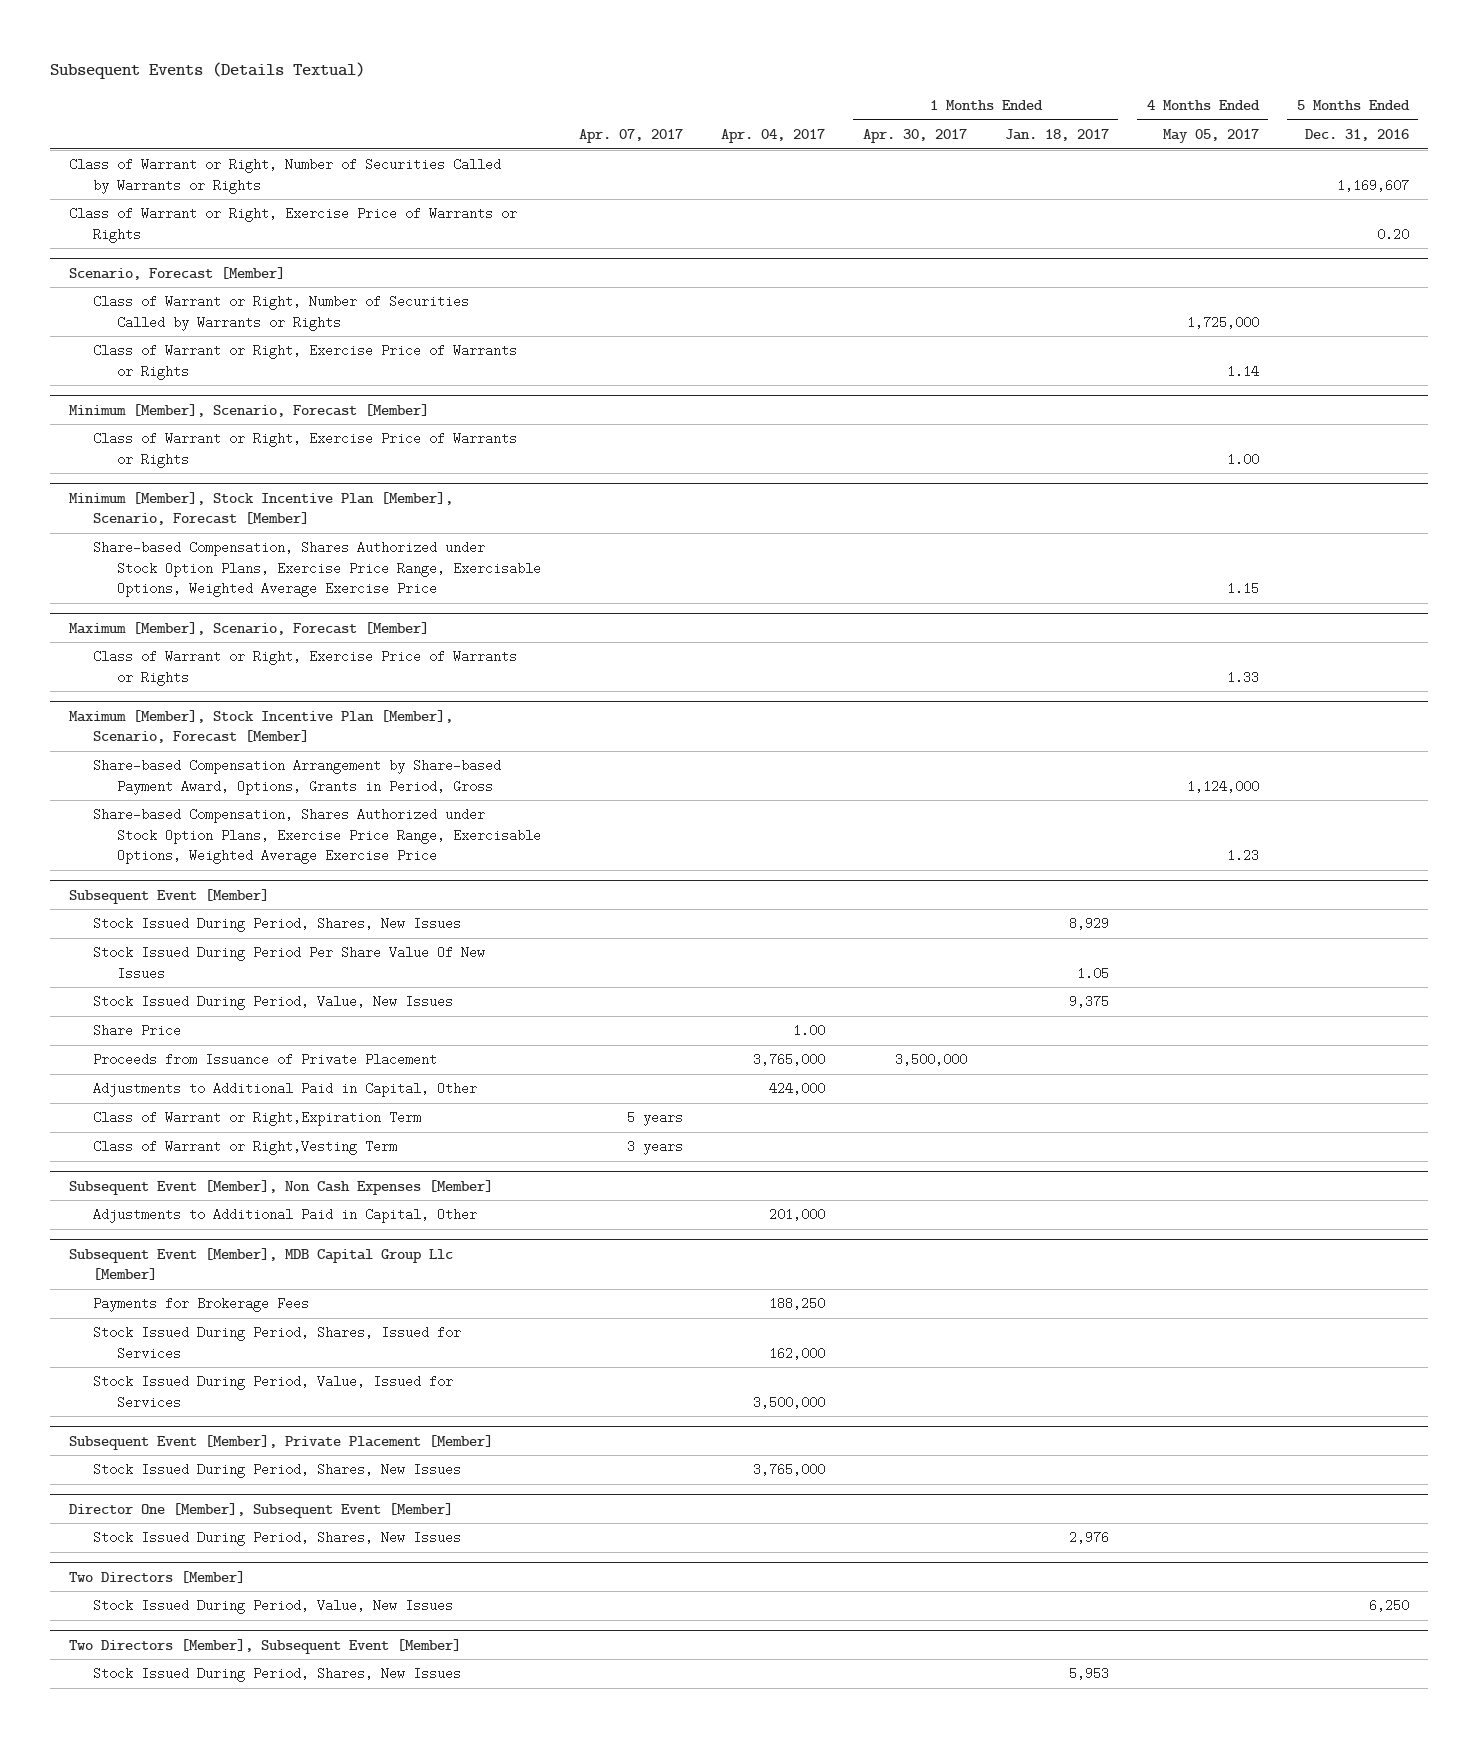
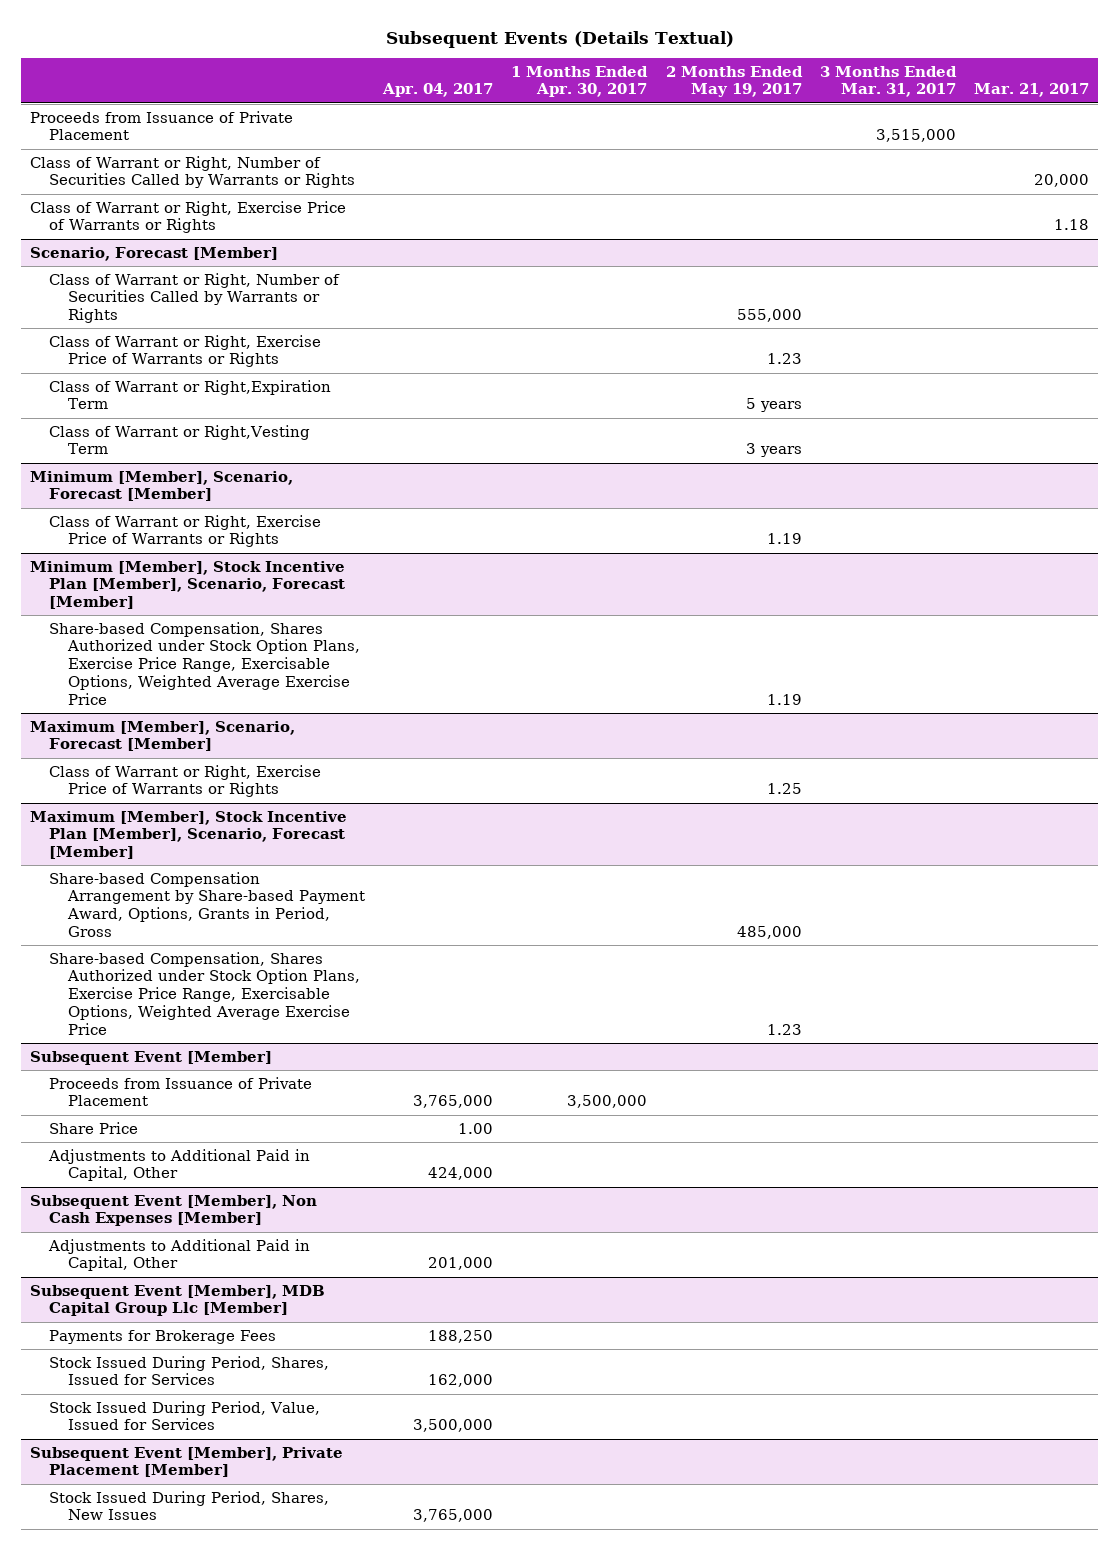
- | Apr. 07, 2017 | Apr. 04, 2017 | 1 Months Ended Apr. 30, 2017 | 1 Months Ended Jan. 18, 2017 | 4 Months Ended May 05, 2017 | 5 Months Ended Dec. 31, 2016
+ | Apr. 04, 2017 | 1 Months Ended Apr. 30, 2017 | 2 Months Ended May 19, 2017 | 3 Months Ended Mar. 31, 2017 | Mar. 21, 2017
+ Proceeds from Issuance of Private Placement | | | | 3,515,000 |
@ Scenario, Forecast [Member]
+ Class of Warrant or Right,Expiration Term | | | 5 years | |
+ Class of Warrant or Right,Vesting Term | | | 3 years | |
@ Subsequent Event [Member]
- Stock Issued During Period, Shares, New Issues | | | | 8,929 | |
- Stock Issued During Period Per Share Value Of New Issues | | | | 1.05 | |
- Stock Issued During Period, Value, New Issues | | | | 9,375 | |
moved down: Share Price | 1.00 | | | |
- Class of Warrant or Right,Expiration Term | 5 years | | | | |
- Class of Warrant or Right,Vesting Term | 3 years | | | | |
- Director One [Member], Subsequent Event [Member]
- Stock Issued During Period, Shares, New Issues | | | | 2,976 | |
- Two Directors [Member]
- Stock Issued During Period, Value, New Issues | | | | | | 6,250
- Two Directors [Member], Subsequent Event [Member]
- Stock Issued During Period, Shares, New Issues | | | | 5,953 | |

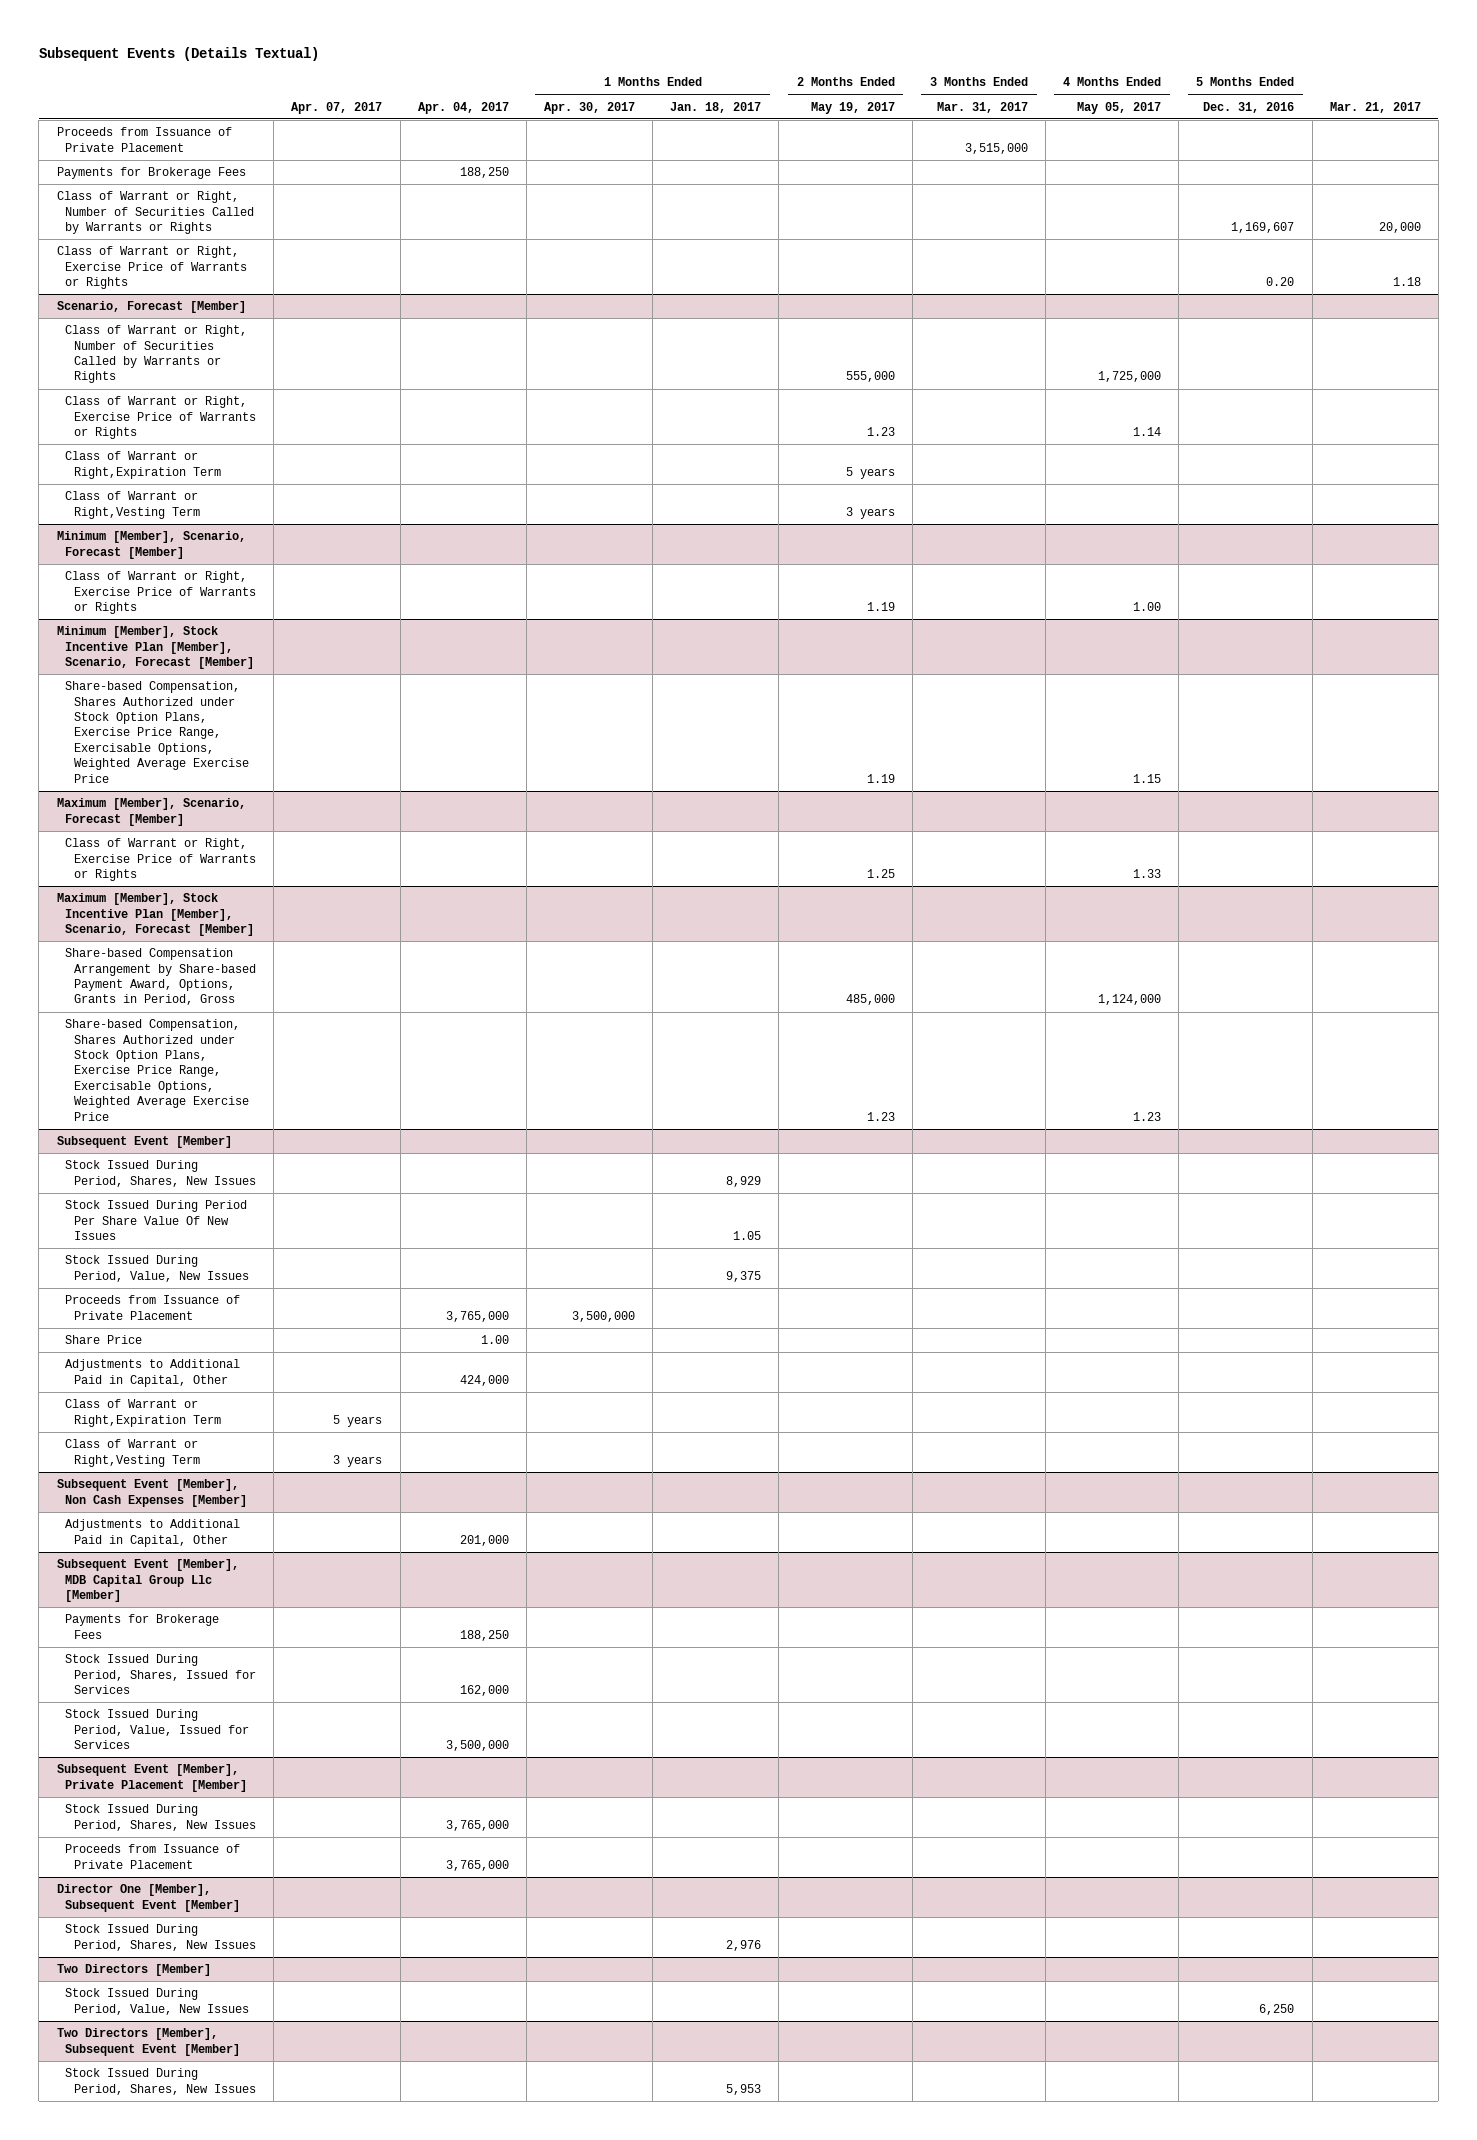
- | Apr. 04, 2017 | 1 Months Ended Apr. 30, 2017 | 2 Months Ended May 19, 2017 | 3 Months Ended Mar. 31, 2017 | Mar. 21, 2017
+ | Apr. 07, 2017 | Apr. 04, 2017 | 1 Months Ended Apr. 30, 2017 | 1 Months Ended Jan. 18, 2017 | 2 Months Ended May 19, 2017 | 3 Months Ended Mar. 31, 2017 | 4 Months Ended May 05, 2017 | 5 Months Ended Dec. 31, 2016 | Mar. 21, 2017
+ Payments for Brokerage Fees | | 188,250 | | | | | | |
@ Subsequent Event [Member]
+ Stock Issued During Period, Shares, New Issues | | | | 8,929 | | | | |
+ Stock Issued During Period Per Share Value Of New Issues | | | | 1.05 | | | | |
+ Stock Issued During Period, Value, New Issues | | | | 9,375 | | | | |
+ Class of Warrant or Right,Expiration Term | 5 years | | | | | | | |
+ Class of Warrant or Right,Vesting Term | 3 years | | | | | | | |
@ Subsequent Event [Member], Private Placement [Member]
+ Proceeds from Issuance of Private Placement | | 3,765,000 | | | | | | |
+ Director One [Member], Subsequent Event [Member]
+ Stock Issued During Period, Shares, New Issues | | | | 2,976 | | | | |
+ Two Directors [Member]
+ Stock Issued During Period, Value, New Issues | | | | | | | | 6,250 |
+ Two Directors [Member], Subsequent Event [Member]
+ Stock Issued During Period, Shares, New Issues | | | | 5,953 | | | | |

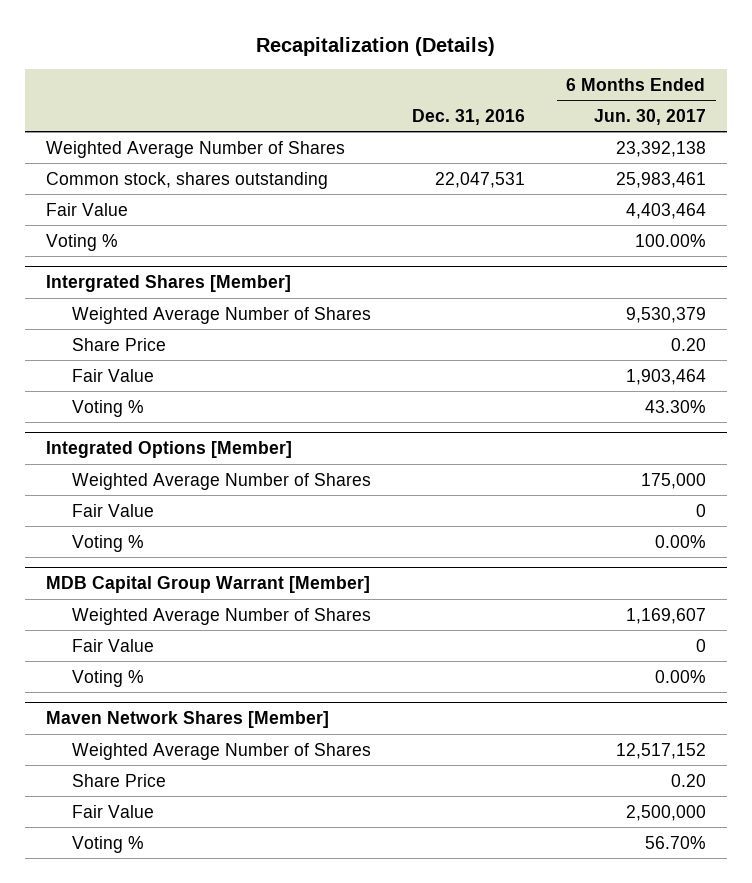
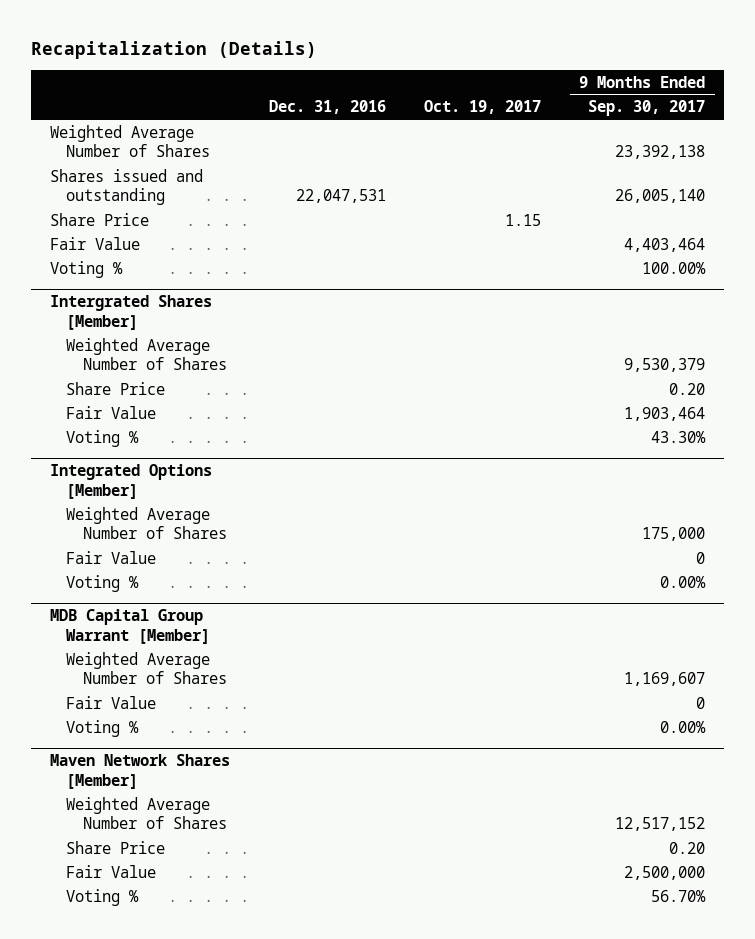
- | Dec. 31, 2016 | 6 Months Ended Jun. 30, 2017
+ | Dec. 31, 2016 | Oct. 19, 2017 | 9 Months Ended Sep. 30, 2017
- Common stock, shares outstanding | 22,047,531 | 25,983,461
+ Shares issued and outstanding | 22,047,531 | | 26,005,140
+ Share Price | | 1.15 |

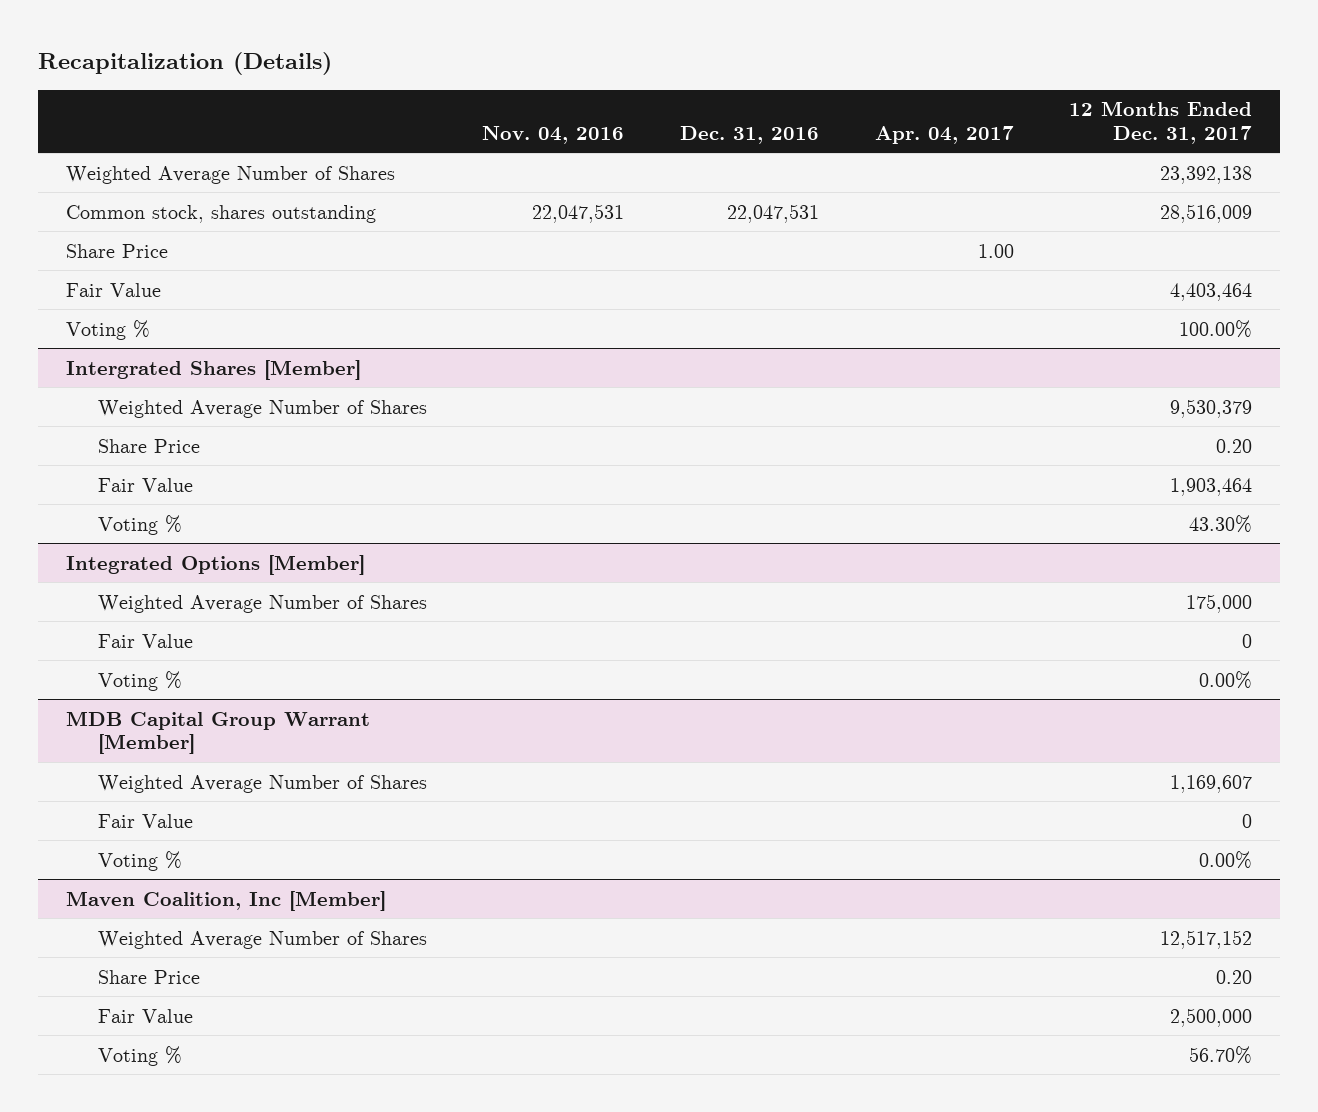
- | Dec. 31, 2016 | Oct. 19, 2017 | 9 Months Ended Sep. 30, 2017
+ | Nov. 04, 2016 | Dec. 31, 2016 | Apr. 04, 2017 | 12 Months Ended Dec. 31, 2017
- Shares issued and outstanding | 22,047,531 | | 26,005,140
+ Common stock, shares outstanding | 22,047,531 | 22,047,531 | | 28,516,009
- Maven Network Shares [Member]
- Weighted Average Number of Shares | | | 12,517,152
- Share Price | | | 0.20
- Fair Value | | | 2,500,000
- Voting % | | | 56.70%
+ Maven Coalition, Inc [Member]
+ Weighted Average Number of Shares | | | | 12,517,152
+ Share Price | | | | 0.20
+ Fair Value | | | | 2,500,000
+ Voting % | | | | 56.70%

